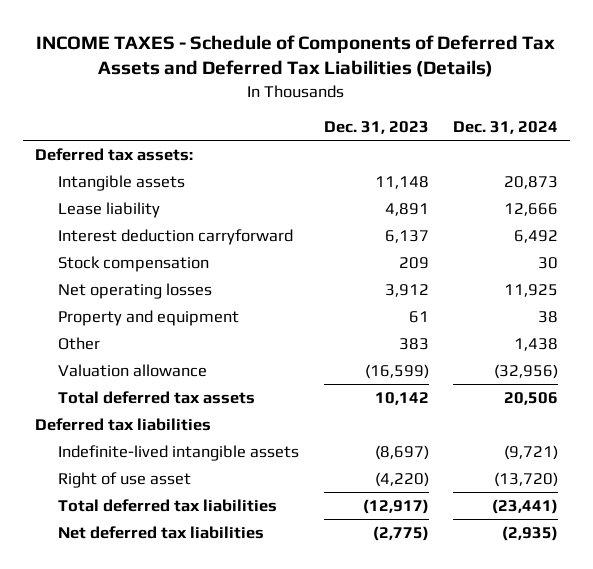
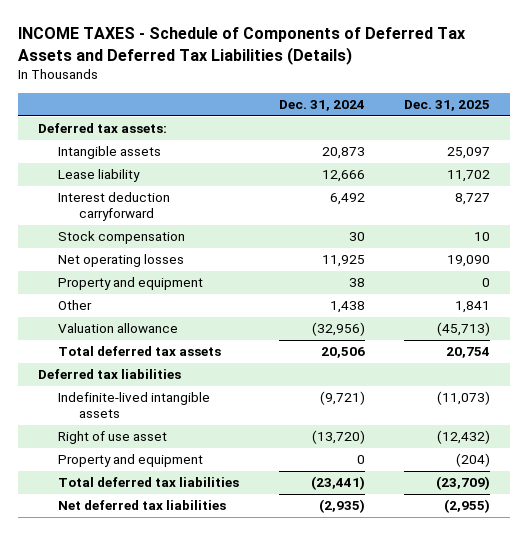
- | Dec. 31, 2023 | Dec. 31, 2024
+ | Dec. 31, 2024 | Dec. 31, 2025
+ Property and equipment | 0 | (204)

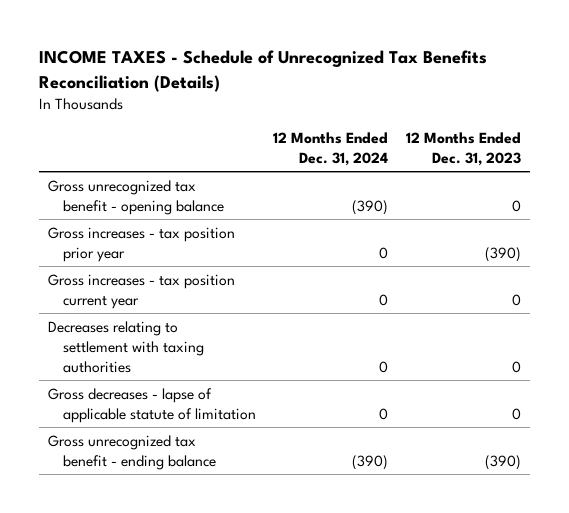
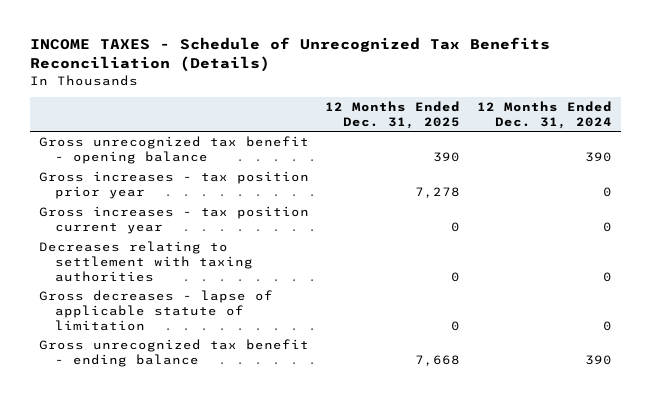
- | 12 Months Ended Dec. 31, 2024 | 12 Months Ended Dec. 31, 2023
+ | 12 Months Ended Dec. 31, 2025 | 12 Months Ended Dec. 31, 2024
- Gross unrecognized tax benefit - opening balance | (390) | 0
+ Gross unrecognized tax benefit - opening balance | 390 | 390
- Gross unrecognized tax benefit - ending balance | (390) | (390)
+ Gross unrecognized tax benefit - ending balance | 7,668 | 390

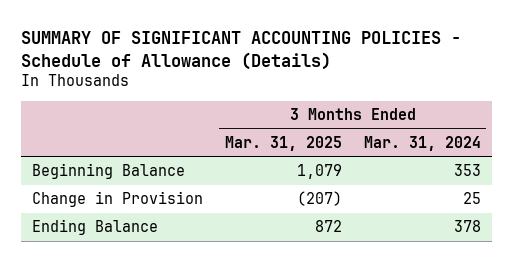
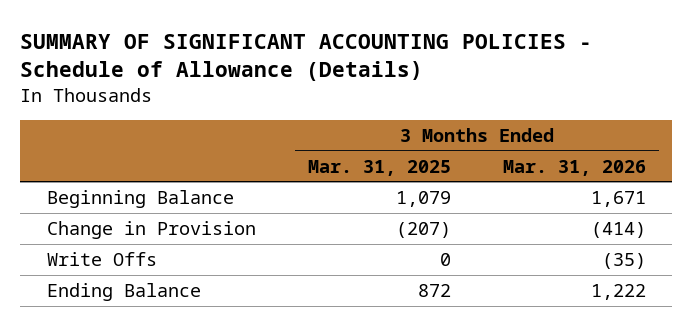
- | 3 Months Ended Mar. 31, 2025 | 3 Months Ended Mar. 31, 2024
+ | 3 Months Ended Mar. 31, 2025 | 3 Months Ended Mar. 31, 2026
+ Write Offs | 0 | (35)

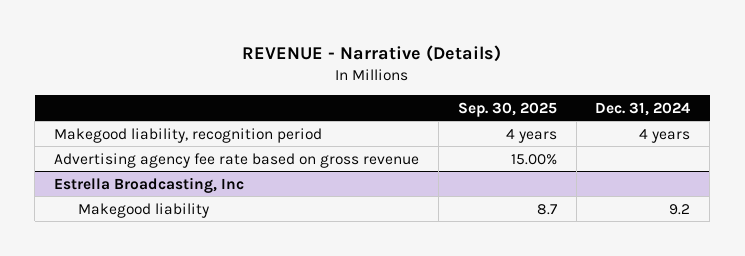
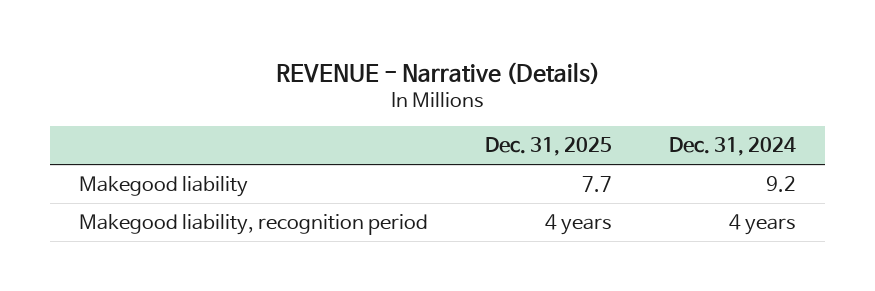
- | Sep. 30, 2025 | Dec. 31, 2024
+ | Dec. 31, 2025 | Dec. 31, 2024
- Advertising agency fee rate based on gross revenue | 15.00% |
- Estrella Broadcasting, Inc
moved down: Makegood liability, recognition period | 4 years | 4 years

